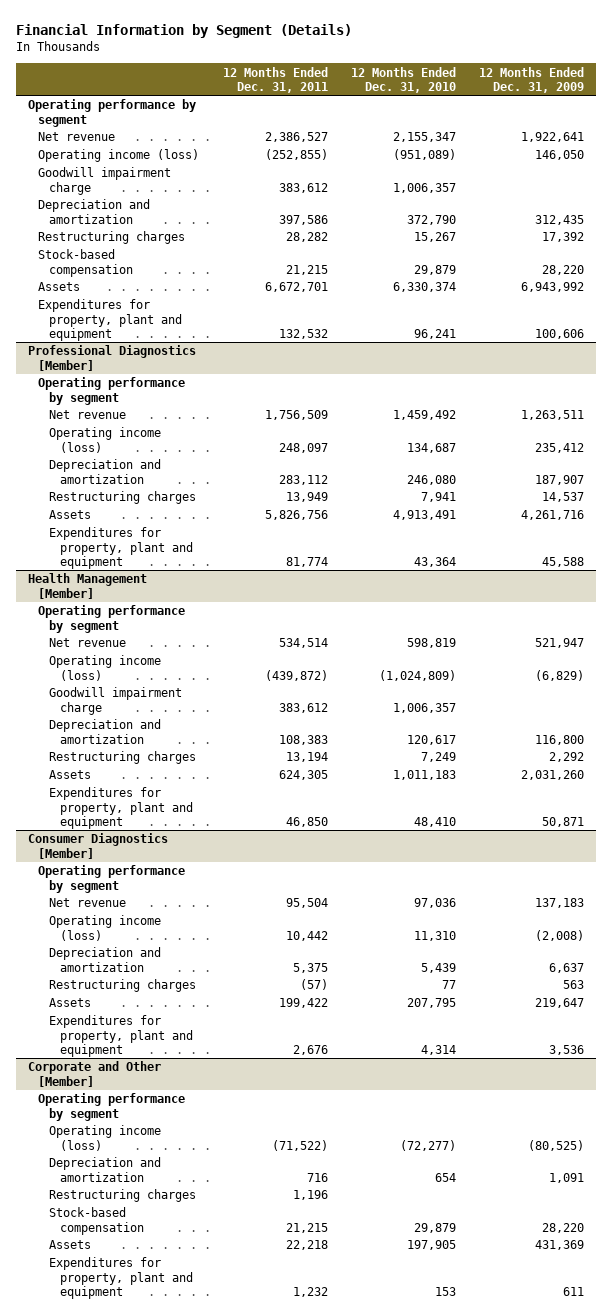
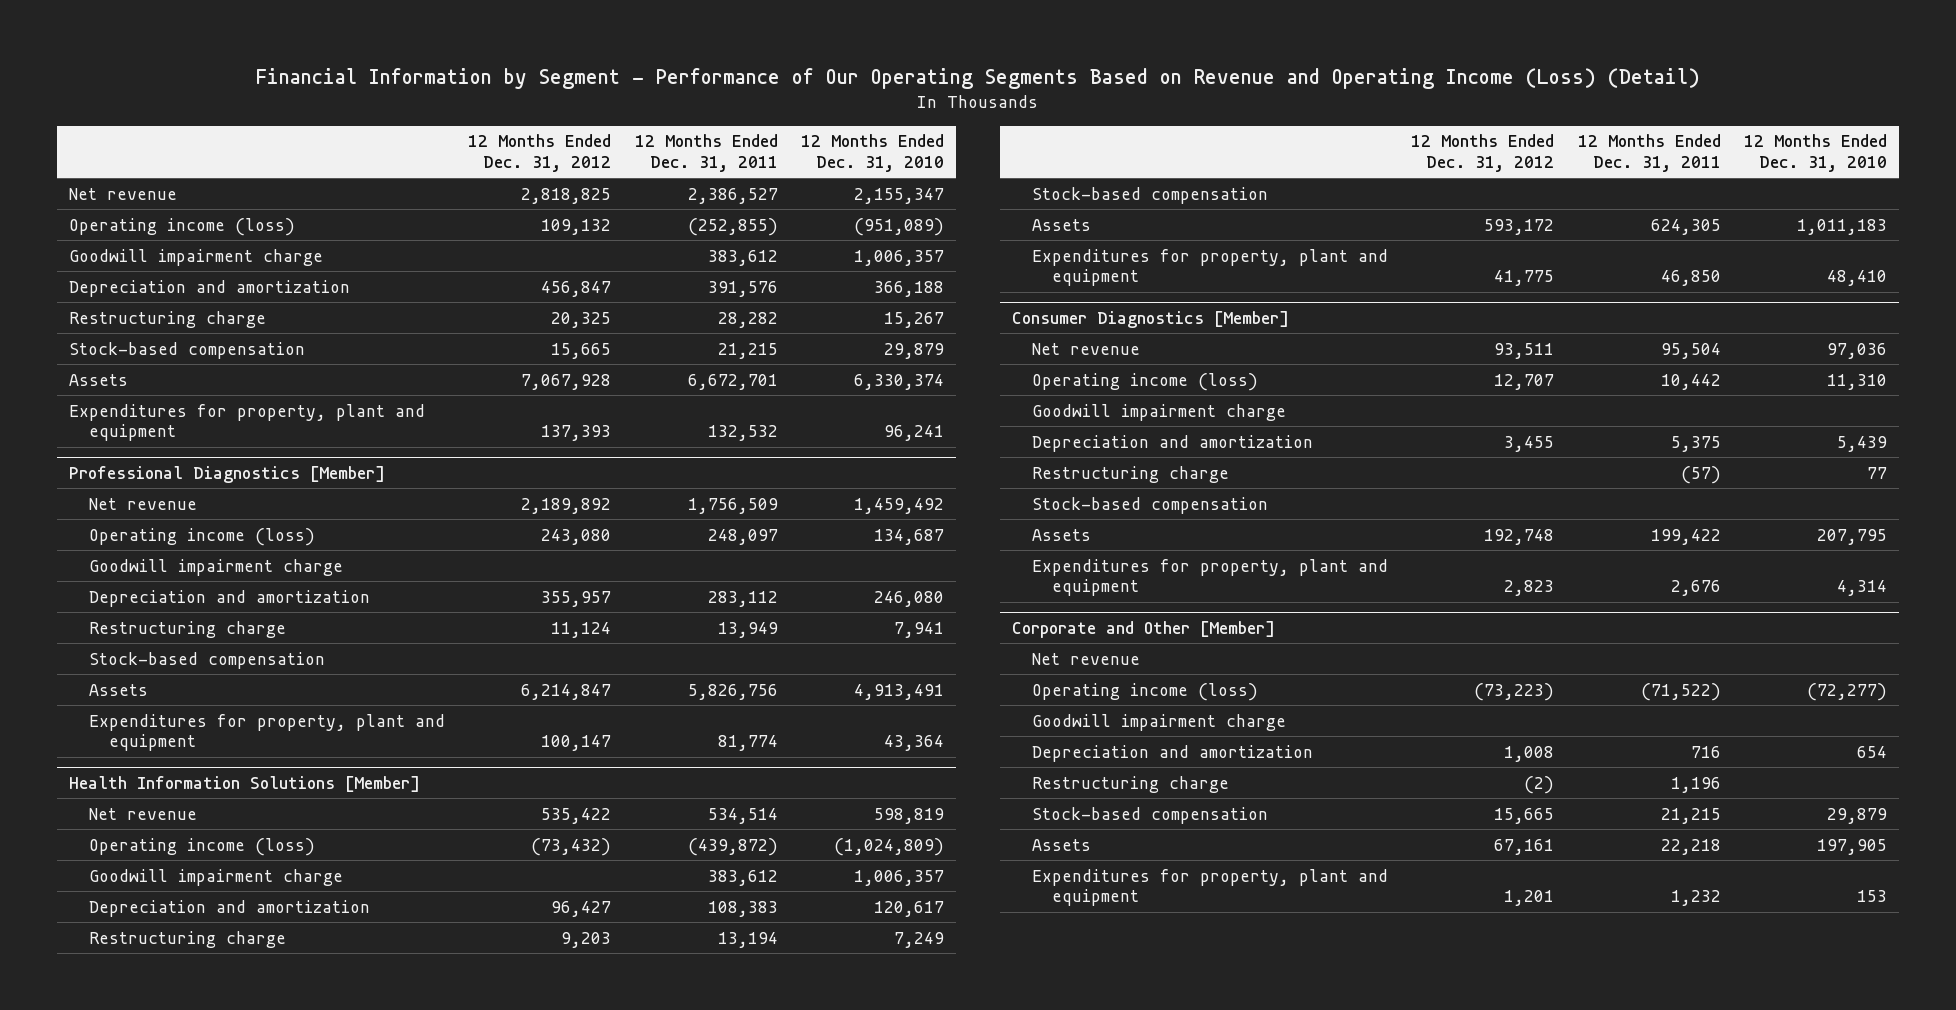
- Financial Information by Segment (Details)
+ Financial Information by Segment - Performance of Our Operating Segments Based on Revenue and Operating Income (Loss) (Detail)
- | 12 Months Ended Dec. 31, 2011 | 12 Months Ended Dec. 31, 2010 | 12 Months Ended Dec. 31, 2009
+ | 12 Months Ended Dec. 31, 2012 | 12 Months Ended Dec. 31, 2011 | 12 Months Ended Dec. 31, 2010
- Operating performance by segment
- Depreciation and amortization | 397,586 | 372,790 | 312,435
- Restructuring charges | 28,282 | 15,267 | 17,392
+ Depreciation and amortization | 456,847 | 391,576 | 366,188
+ Restructuring charge | 20,325 | 28,282 | 15,267
@ Professional Diagnostics [Member]
- Operating performance by segment
+ Goodwill impairment charge
- Restructuring charges | 13,949 | 7,941 | 14,537
+ Restructuring charge | 11,124 | 13,949 | 7,941
+ Stock-based compensation
- Health Management [Member]
- Operating performance by segment
+ Health Information Solutions [Member]
- Restructuring charges | 13,194 | 7,249 | 2,292
+ Restructuring charge | 9,203 | 13,194 | 7,249
+ Stock-based compensation
@ Consumer Diagnostics [Member]
- Operating performance by segment
+ Goodwill impairment charge
- Restructuring charges | (57) | 77 | 563
+ Restructuring charge | | (57) | 77
+ Stock-based compensation
@ Corporate and Other [Member]
- Operating performance by segment
+ Net revenue
+ Goodwill impairment charge
- Restructuring charges | 1,196 | |
+ Restructuring charge | (2) | 1,196 |

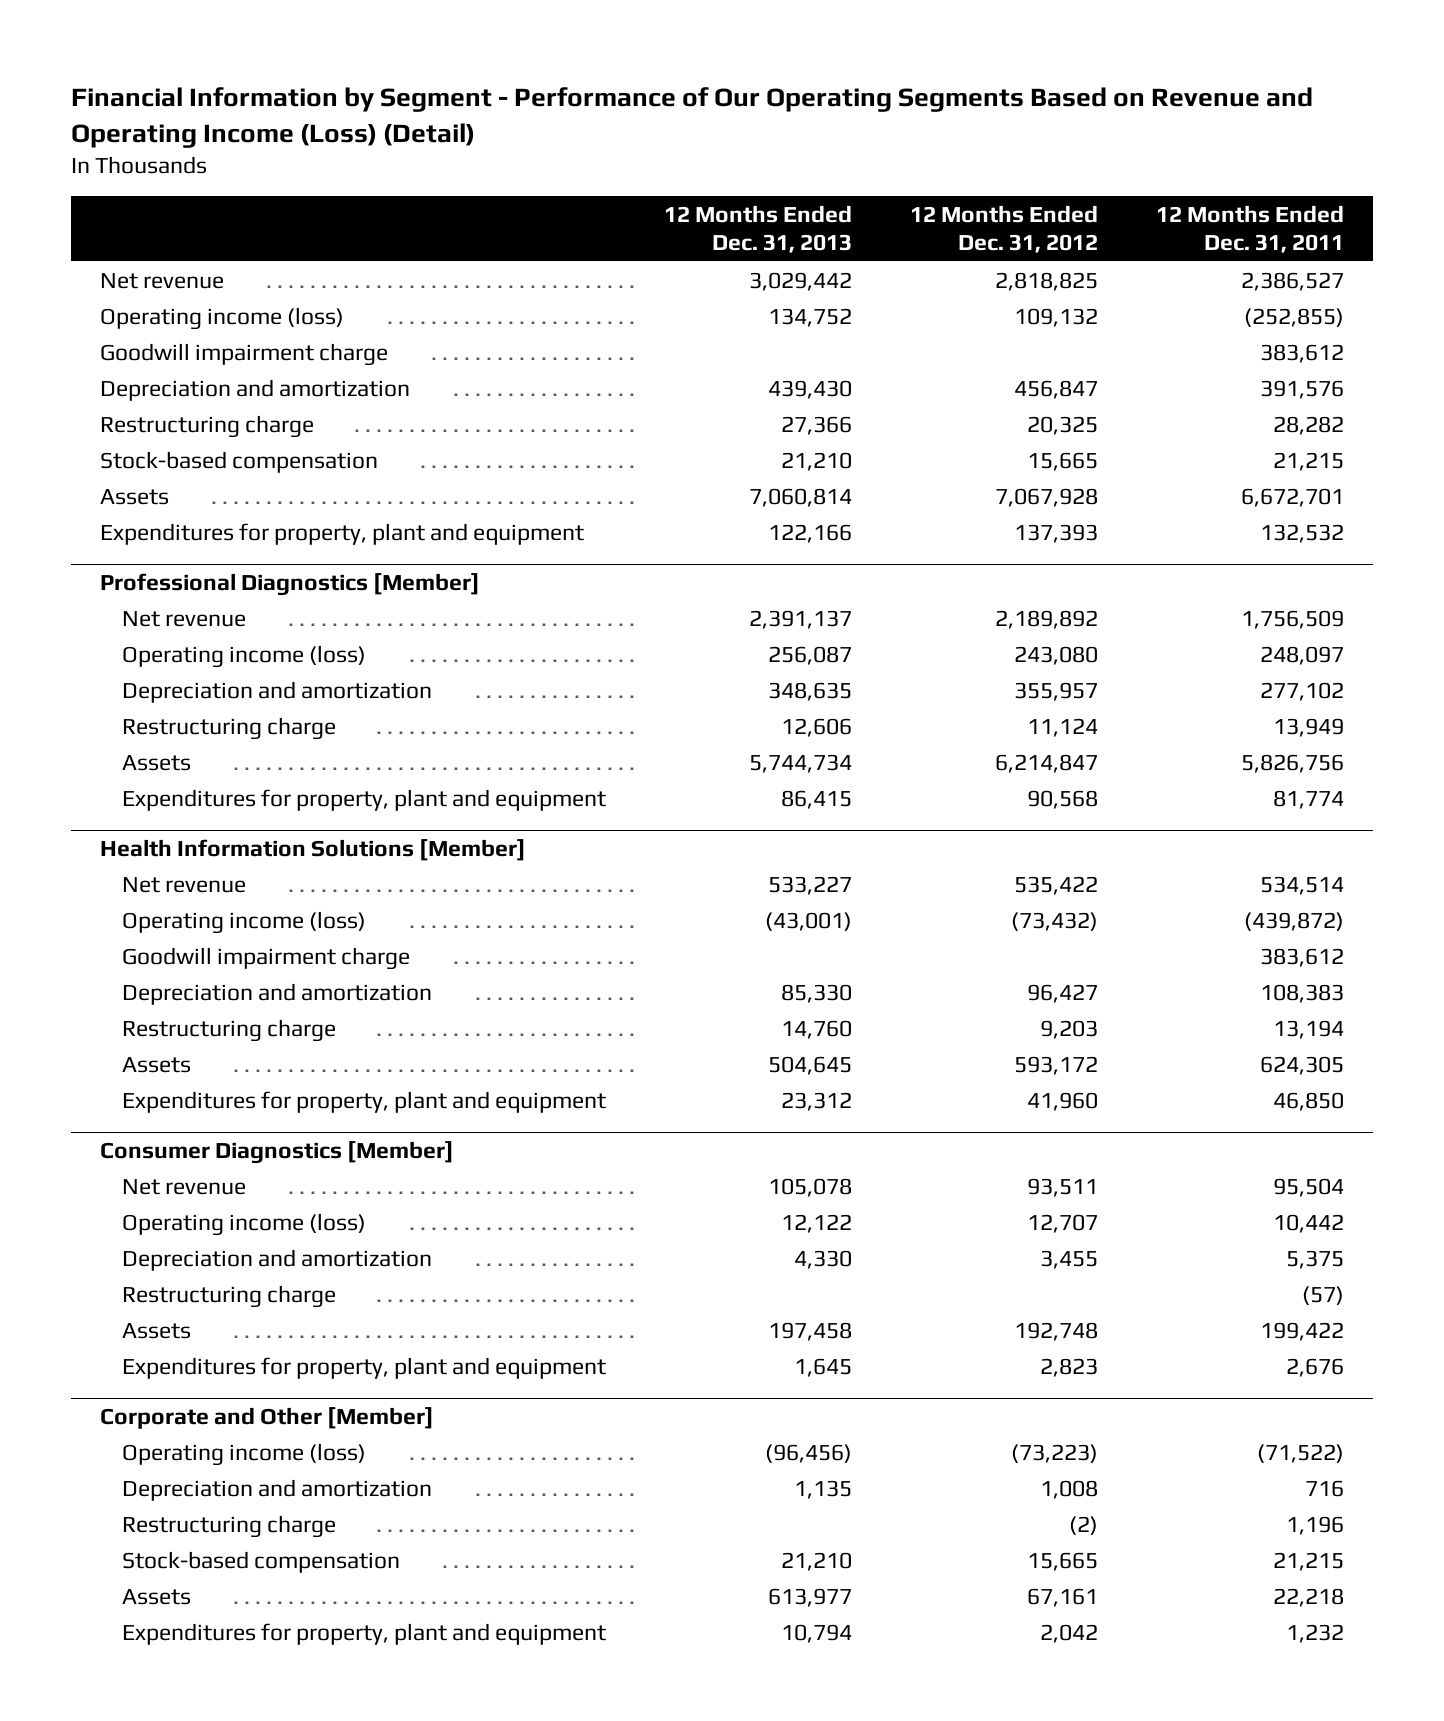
- | 12 Months Ended Dec. 31, 2012 | 12 Months Ended Dec. 31, 2011 | 12 Months Ended Dec. 31, 2010
+ | 12 Months Ended Dec. 31, 2013 | 12 Months Ended Dec. 31, 2012 | 12 Months Ended Dec. 31, 2011
@ Professional Diagnostics [Member]
- Goodwill impairment charge
- Depreciation and amortization | 355,957 | 283,112 | 246,080
+ Depreciation and amortization | 348,635 | 355,957 | 277,102
- Stock-based compensation
- Expenditures for property, plant and equipment | 100,147 | 81,774 | 43,364
+ Expenditures for property, plant and equipment | 86,415 | 90,568 | 81,774
@ Health Information Solutions [Member]
- Stock-based compensation
- Expenditures for property, plant and equipment | 41,775 | 46,850 | 48,410
+ Expenditures for property, plant and equipment | 23,312 | 41,960 | 46,850
@ Consumer Diagnostics [Member]
- Goodwill impairment charge
- Stock-based compensation
@ Corporate and Other [Member]
- Net revenue
- Goodwill impairment charge
- Expenditures for property, plant and equipment | 1,201 | 1,232 | 153
+ Expenditures for property, plant and equipment | 10,794 | 2,042 | 1,232

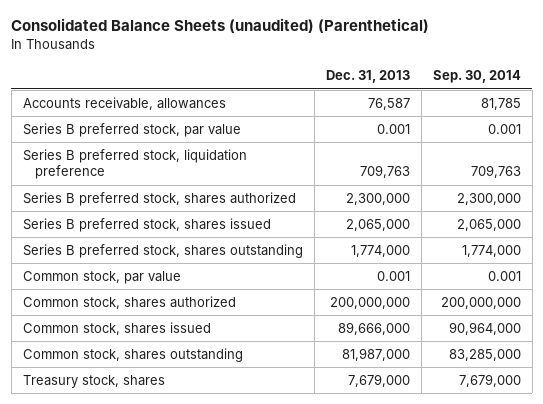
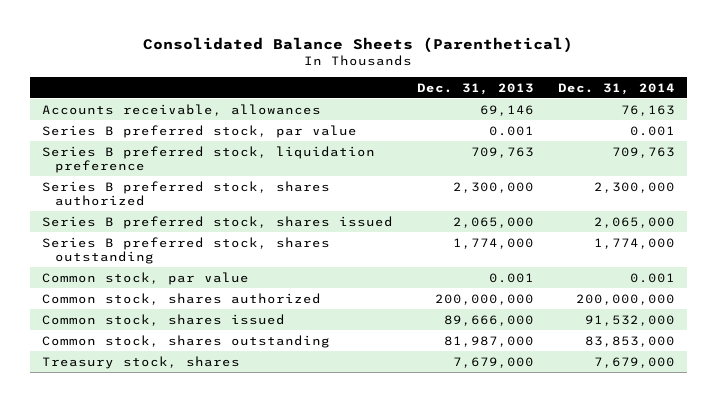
- Consolidated Balance Sheets (unaudited) (Parenthetical)
+ Consolidated Balance Sheets (Parenthetical)
- | Dec. 31, 2013 | Sep. 30, 2014
+ | Dec. 31, 2013 | Dec. 31, 2014
- Accounts receivable, allowances | 76,587 | 81,785
+ Accounts receivable, allowances | 69,146 | 76,163

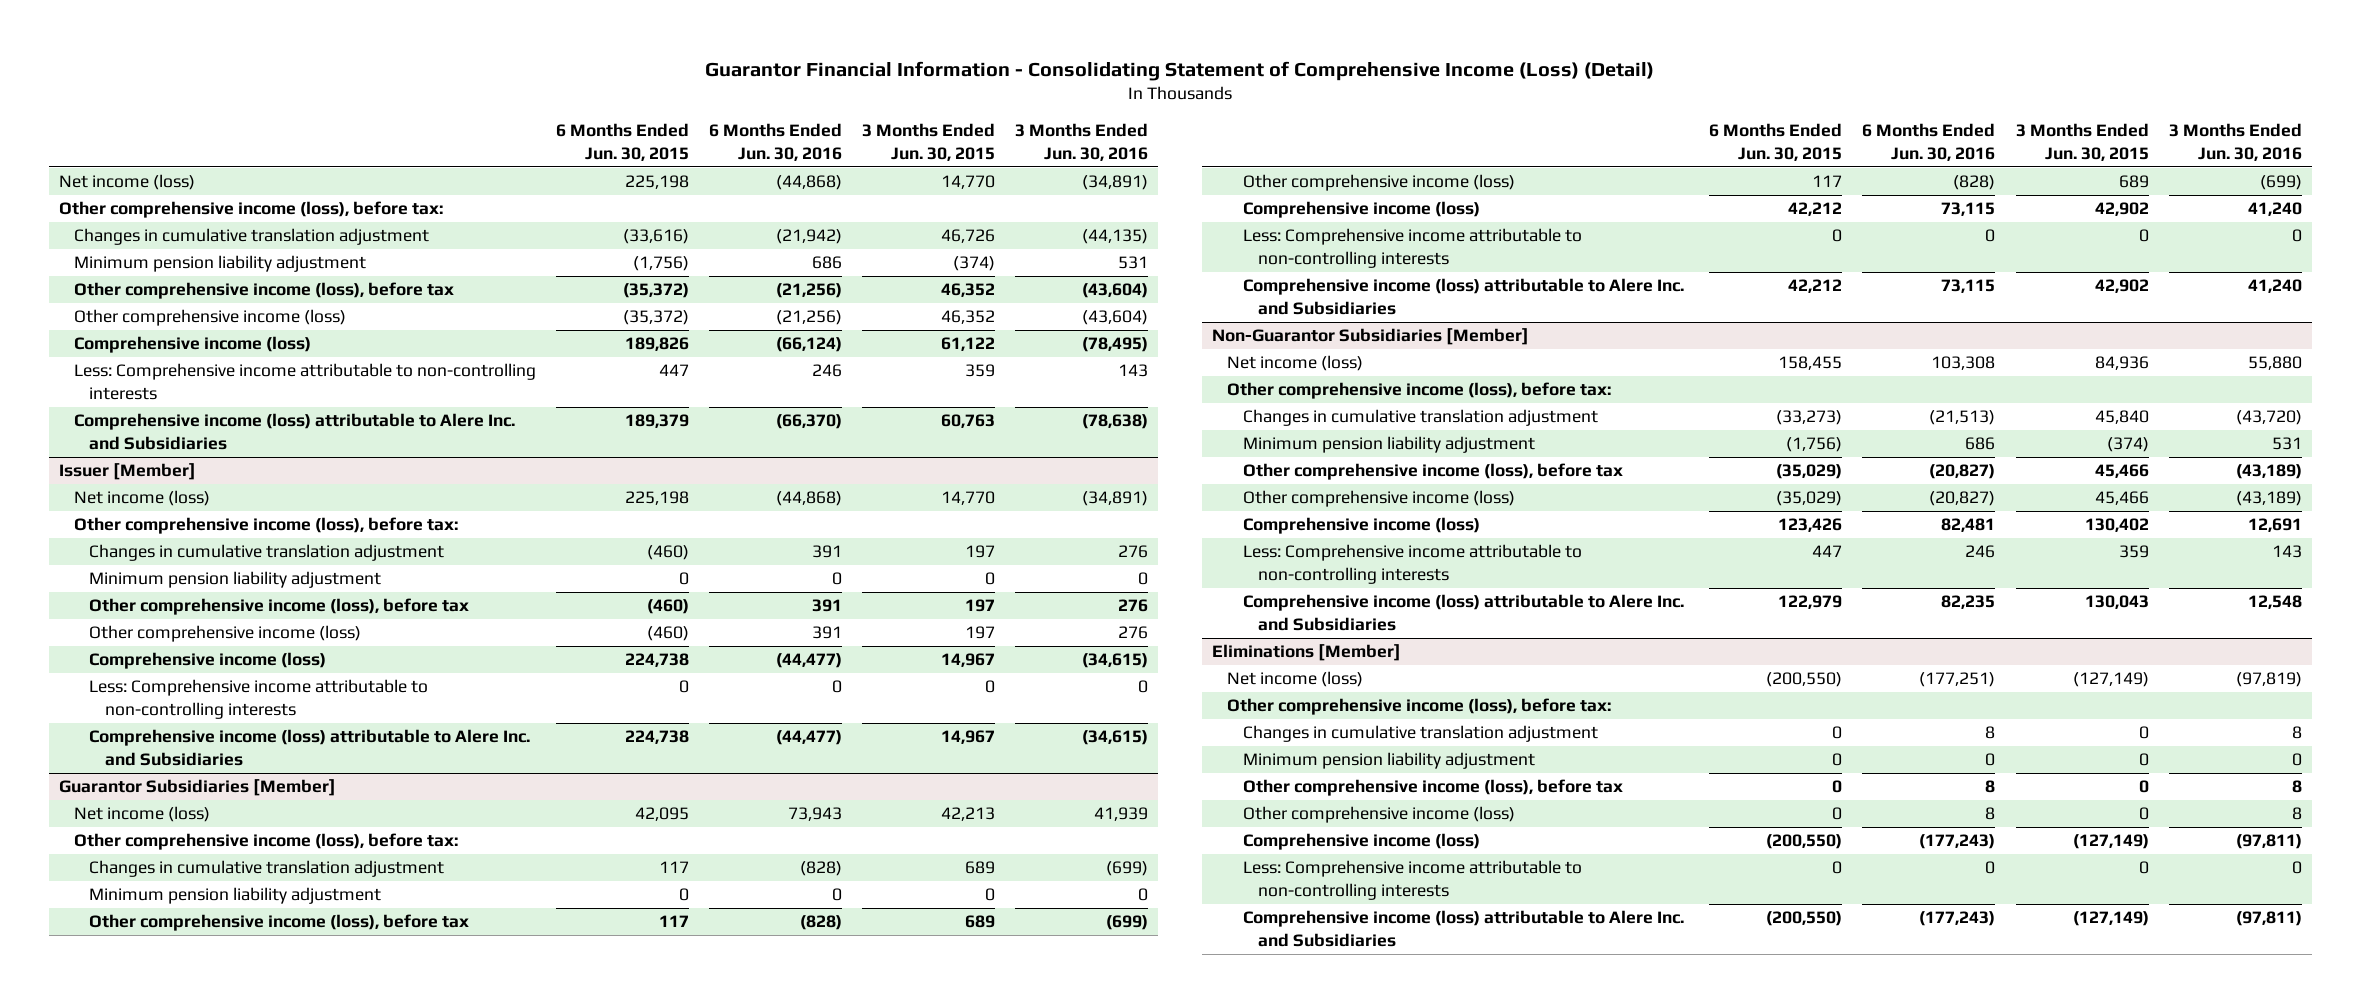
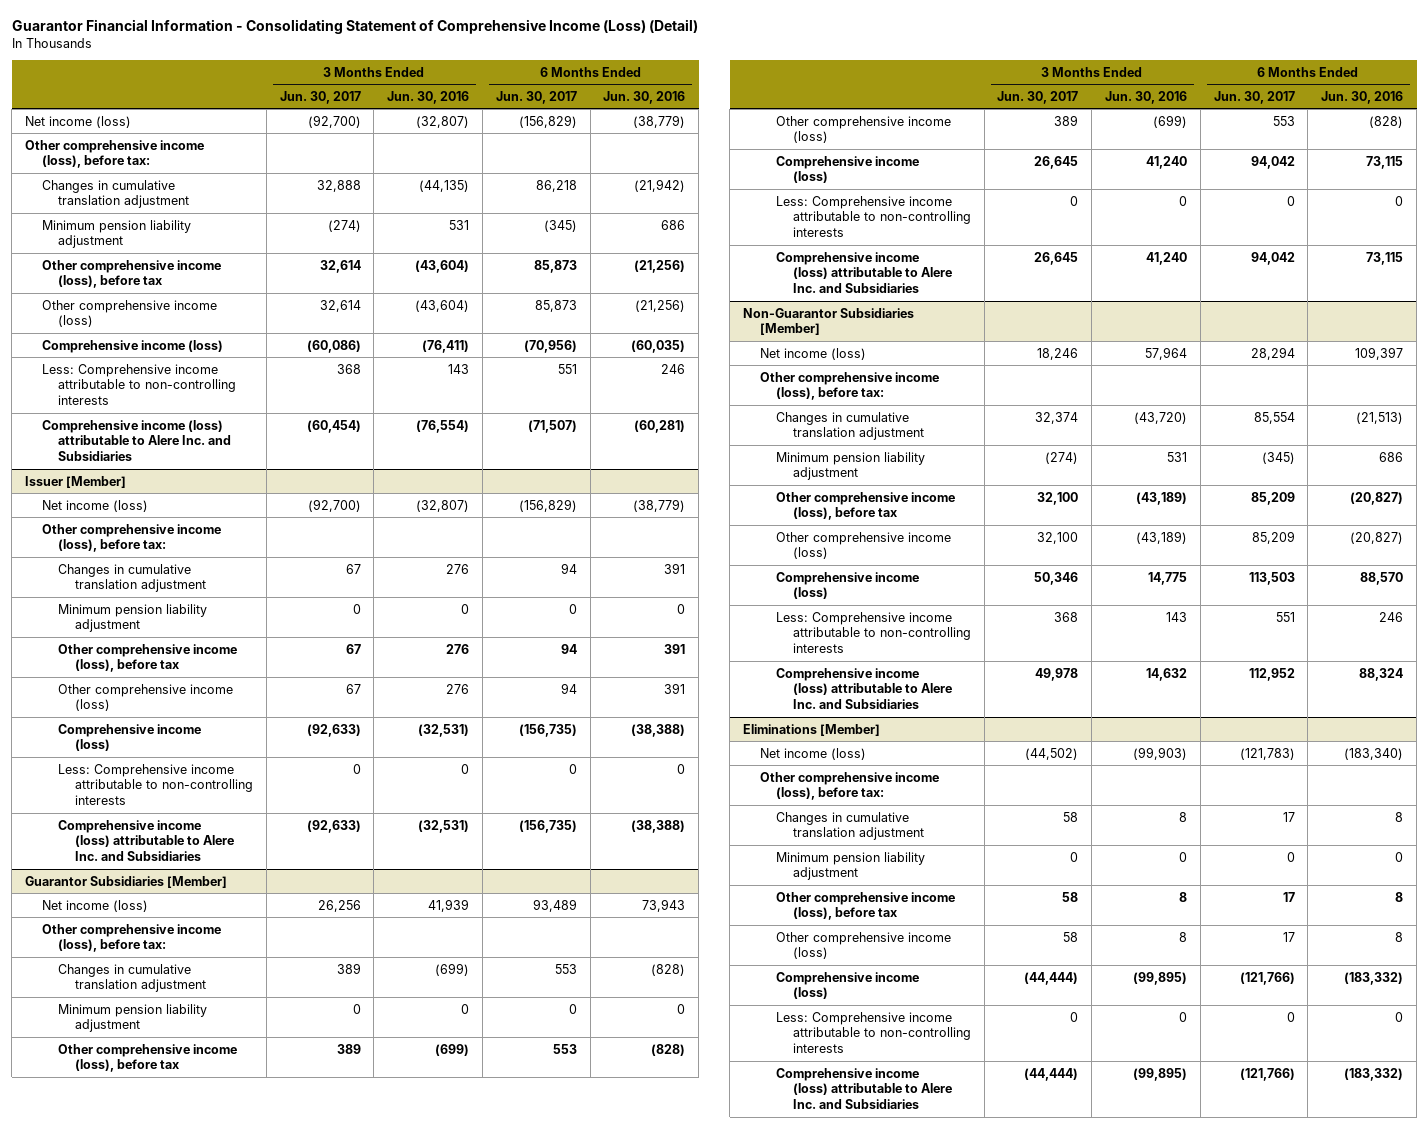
- | 6 Months Ended Jun. 30, 2015 | 6 Months Ended Jun. 30, 2016 | 3 Months Ended Jun. 30, 2015 | 3 Months Ended Jun. 30, 2016
+ | 3 Months Ended Jun. 30, 2017 | 3 Months Ended Jun. 30, 2016 | 6 Months Ended Jun. 30, 2017 | 6 Months Ended Jun. 30, 2016
- Net income (loss) | 225,198 | (44,868) | 14,770 | (34,891)
+ Net income (loss) | (92,700) | (32,807) | (156,829) | (38,779)
- Comprehensive income (loss) | 189,826 | (66,124) | 61,122 | (78,495)
+ Comprehensive income (loss) | (60,086) | (76,411) | (70,956) | (60,035)
- Comprehensive income (loss) attributable to Alere Inc. and Subsidiaries | 189,379 | (66,370) | 60,763 | (78,638)
+ Comprehensive income (loss) attributable to Alere Inc. and Subsidiaries | (60,454) | (76,554) | (71,507) | (60,281)
@ Issuer [Member]
- Net income (loss) | 225,198 | (44,868) | 14,770 | (34,891)
+ Net income (loss) | (92,700) | (32,807) | (156,829) | (38,779)
- Comprehensive income (loss) | 224,738 | (44,477) | 14,967 | (34,615)
+ Comprehensive income (loss) | (92,633) | (32,531) | (156,735) | (38,388)
- Comprehensive income (loss) attributable to Alere Inc. and Subsidiaries | 224,738 | (44,477) | 14,967 | (34,615)
+ Comprehensive income (loss) attributable to Alere Inc. and Subsidiaries | (92,633) | (32,531) | (156,735) | (38,388)
@ Non-Guarantor Subsidiaries [Member]
- Net income (loss) | 158,455 | 103,308 | 84,936 | 55,880
+ Net income (loss) | 18,246 | 57,964 | 28,294 | 109,397
- Comprehensive income (loss) | 123,426 | 82,481 | 130,402 | 12,691
+ Comprehensive income (loss) | 50,346 | 14,775 | 113,503 | 88,570
- Comprehensive income (loss) attributable to Alere Inc. and Subsidiaries | 122,979 | 82,235 | 130,043 | 12,548
+ Comprehensive income (loss) attributable to Alere Inc. and Subsidiaries | 49,978 | 14,632 | 112,952 | 88,324
@ Eliminations [Member]
- Net income (loss) | (200,550) | (177,251) | (127,149) | (97,819)
+ Net income (loss) | (44,502) | (99,903) | (121,783) | (183,340)
- Comprehensive income (loss) | (200,550) | (177,243) | (127,149) | (97,811)
+ Comprehensive income (loss) | (44,444) | (99,895) | (121,766) | (183,332)
- Comprehensive income (loss) attributable to Alere Inc. and Subsidiaries | (200,550) | (177,243) | (127,149) | (97,811)
+ Comprehensive income (loss) attributable to Alere Inc. and Subsidiaries | (44,444) | (99,895) | (121,766) | (183,332)

